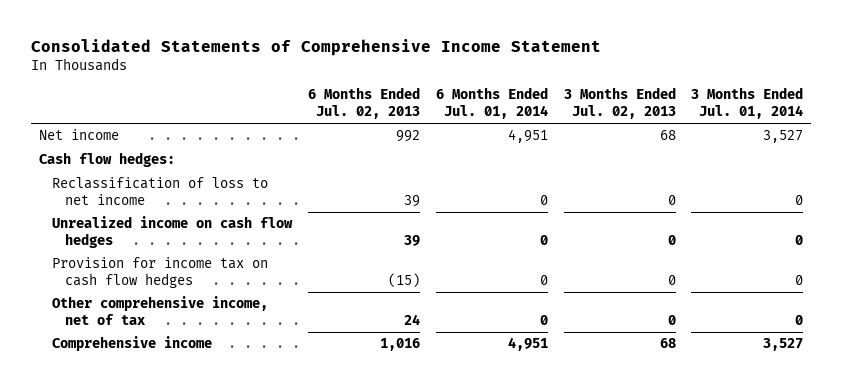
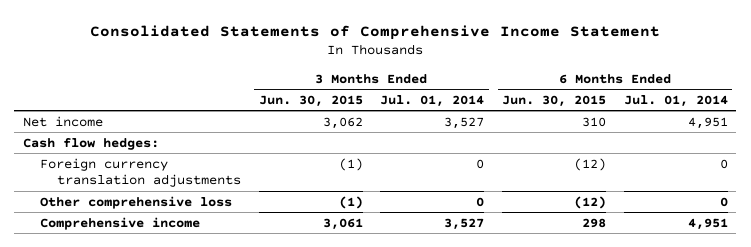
- | 6 Months Ended Jul. 02, 2013 | 6 Months Ended Jul. 01, 2014 | 3 Months Ended Jul. 02, 2013 | 3 Months Ended Jul. 01, 2014
+ | 3 Months Ended Jun. 30, 2015 | 3 Months Ended Jul. 01, 2014 | 6 Months Ended Jun. 30, 2015 | 6 Months Ended Jul. 01, 2014
- Reclassification of loss to net income | 39 | 0 | 0 | 0
- Unrealized income on cash flow hedges | 39 | 0 | 0 | 0
- Provision for income tax on cash flow hedges | (15) | 0 | 0 | 0
- Other comprehensive income, net of tax | 24 | 0 | 0 | 0
+ Foreign currency translation adjustments | (1) | 0 | (12) | 0
+ Other comprehensive loss | (1) | 0 | (12) | 0

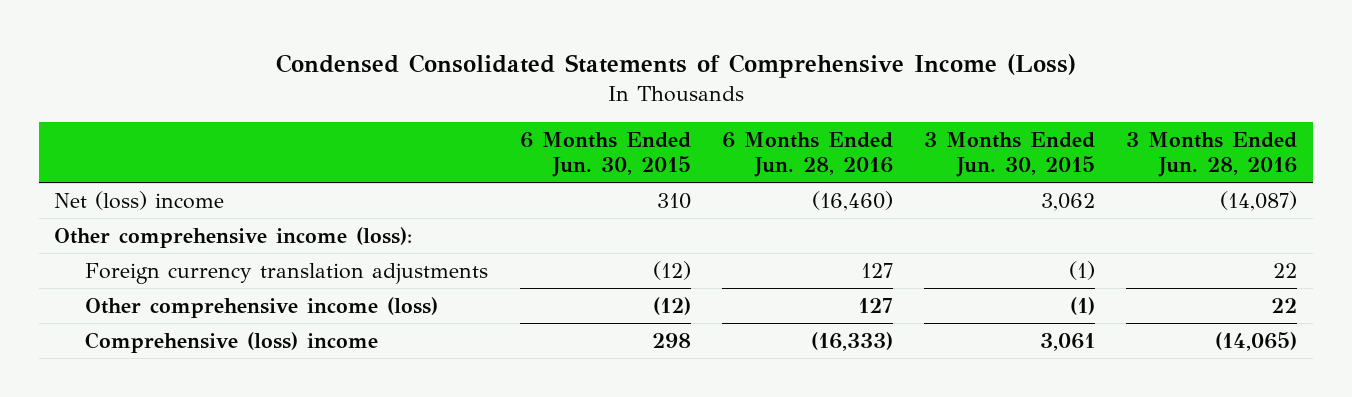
- Consolidated Statements of Comprehensive Income Statement
+ Condensed Consolidated Statements of Comprehensive Income (Loss)
- | 3 Months Ended Jun. 30, 2015 | 3 Months Ended Jul. 01, 2014 | 6 Months Ended Jun. 30, 2015 | 6 Months Ended Jul. 01, 2014
+ | 6 Months Ended Jun. 30, 2015 | 6 Months Ended Jun. 28, 2016 | 3 Months Ended Jun. 30, 2015 | 3 Months Ended Jun. 28, 2016
- Net income | 3,062 | 3,527 | 310 | 4,951
- Cash flow hedges:
+ Net (loss) income | 310 | (16,460) | 3,062 | (14,087)
+ Other comprehensive income (loss):
- Other comprehensive loss | (1) | 0 | (12) | 0
- Comprehensive income | 3,061 | 3,527 | 298 | 4,951
+ Other comprehensive income (loss) | (12) | 127 | (1) | 22
+ Comprehensive (loss) income | 298 | (16,333) | 3,061 | (14,065)

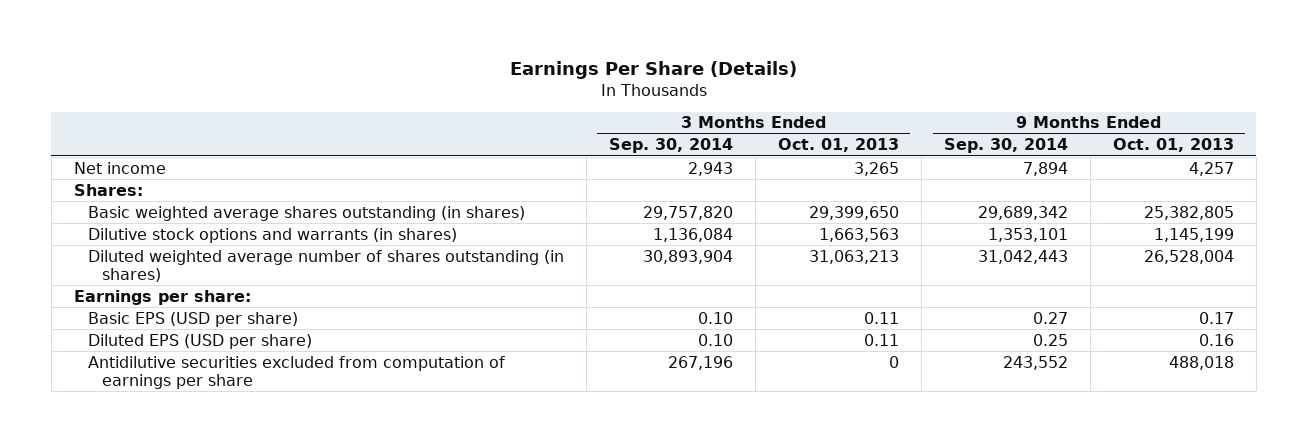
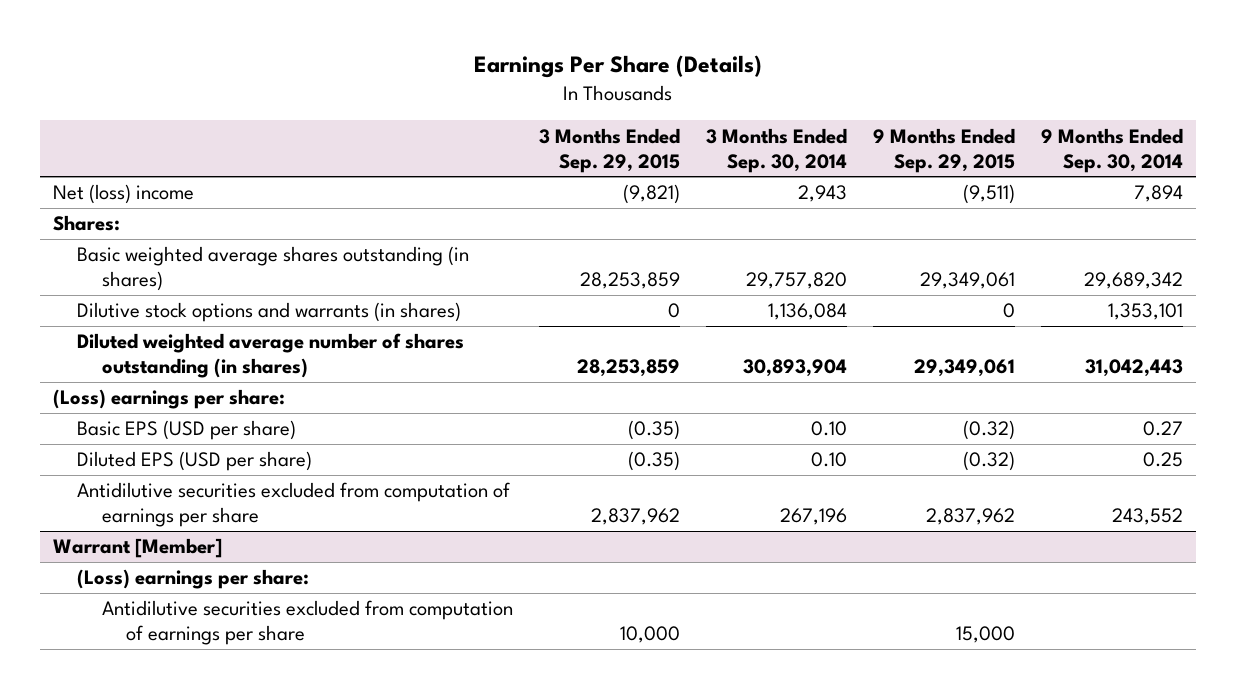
- | 3 Months Ended Sep. 30, 2014 | 3 Months Ended Oct. 01, 2013 | 9 Months Ended Sep. 30, 2014 | 9 Months Ended Oct. 01, 2013
+ | 3 Months Ended Sep. 29, 2015 | 3 Months Ended Sep. 30, 2014 | 9 Months Ended Sep. 29, 2015 | 9 Months Ended Sep. 30, 2014
- Net income | 2,943 | 3,265 | 7,894 | 4,257
+ Net (loss) income | (9,821) | 2,943 | (9,511) | 7,894
- Earnings per share:
+ (Loss) earnings per share:
+ Warrant [Member]
+ (Loss) earnings per share:
+ Antidilutive securities excluded from computation of earnings per share | 10,000 | | 15,000 |

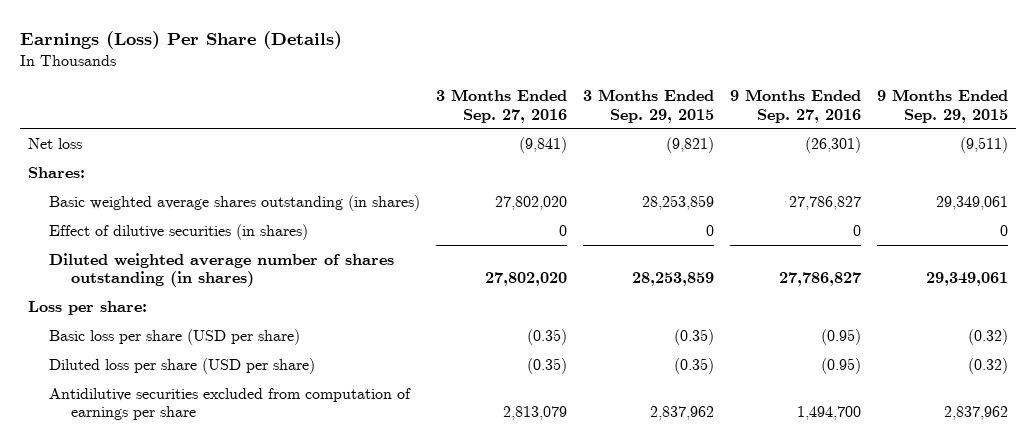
- Earnings Per Share (Details)
+ Earnings (Loss) Per Share (Details)
- | 3 Months Ended Sep. 29, 2015 | 3 Months Ended Sep. 30, 2014 | 9 Months Ended Sep. 29, 2015 | 9 Months Ended Sep. 30, 2014
+ | 3 Months Ended Sep. 27, 2016 | 3 Months Ended Sep. 29, 2015 | 9 Months Ended Sep. 27, 2016 | 9 Months Ended Sep. 29, 2015
- Net (loss) income | (9,821) | 2,943 | (9,511) | 7,894
+ Net loss | (9,841) | (9,821) | (26,301) | (9,511)
- Dilutive stock options and warrants (in shares) | 0 | 1,136,084 | 0 | 1,353,101
+ Effect of dilutive securities (in shares) | 0 | 0 | 0 | 0
- (Loss) earnings per share:
- Basic EPS (USD per share) | (0.35) | 0.10 | (0.32) | 0.27
- Diluted EPS (USD per share) | (0.35) | 0.10 | (0.32) | 0.25
+ Loss per share:
+ Basic loss per share (USD per share) | (0.35) | (0.35) | (0.95) | (0.32)
+ Diluted loss per share (USD per share) | (0.35) | (0.35) | (0.95) | (0.32)
- Warrant [Member]
- (Loss) earnings per share:
- Antidilutive securities excluded from computation of earnings per share | 10,000 | | 15,000 |

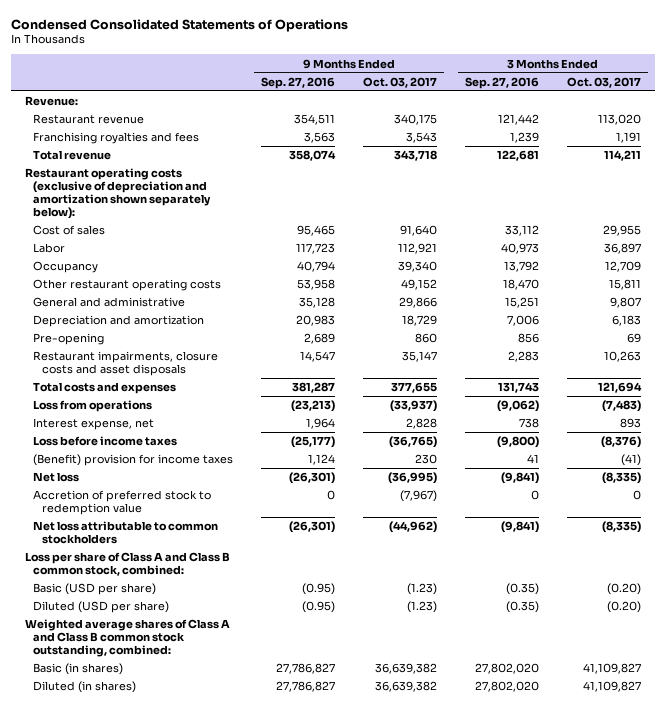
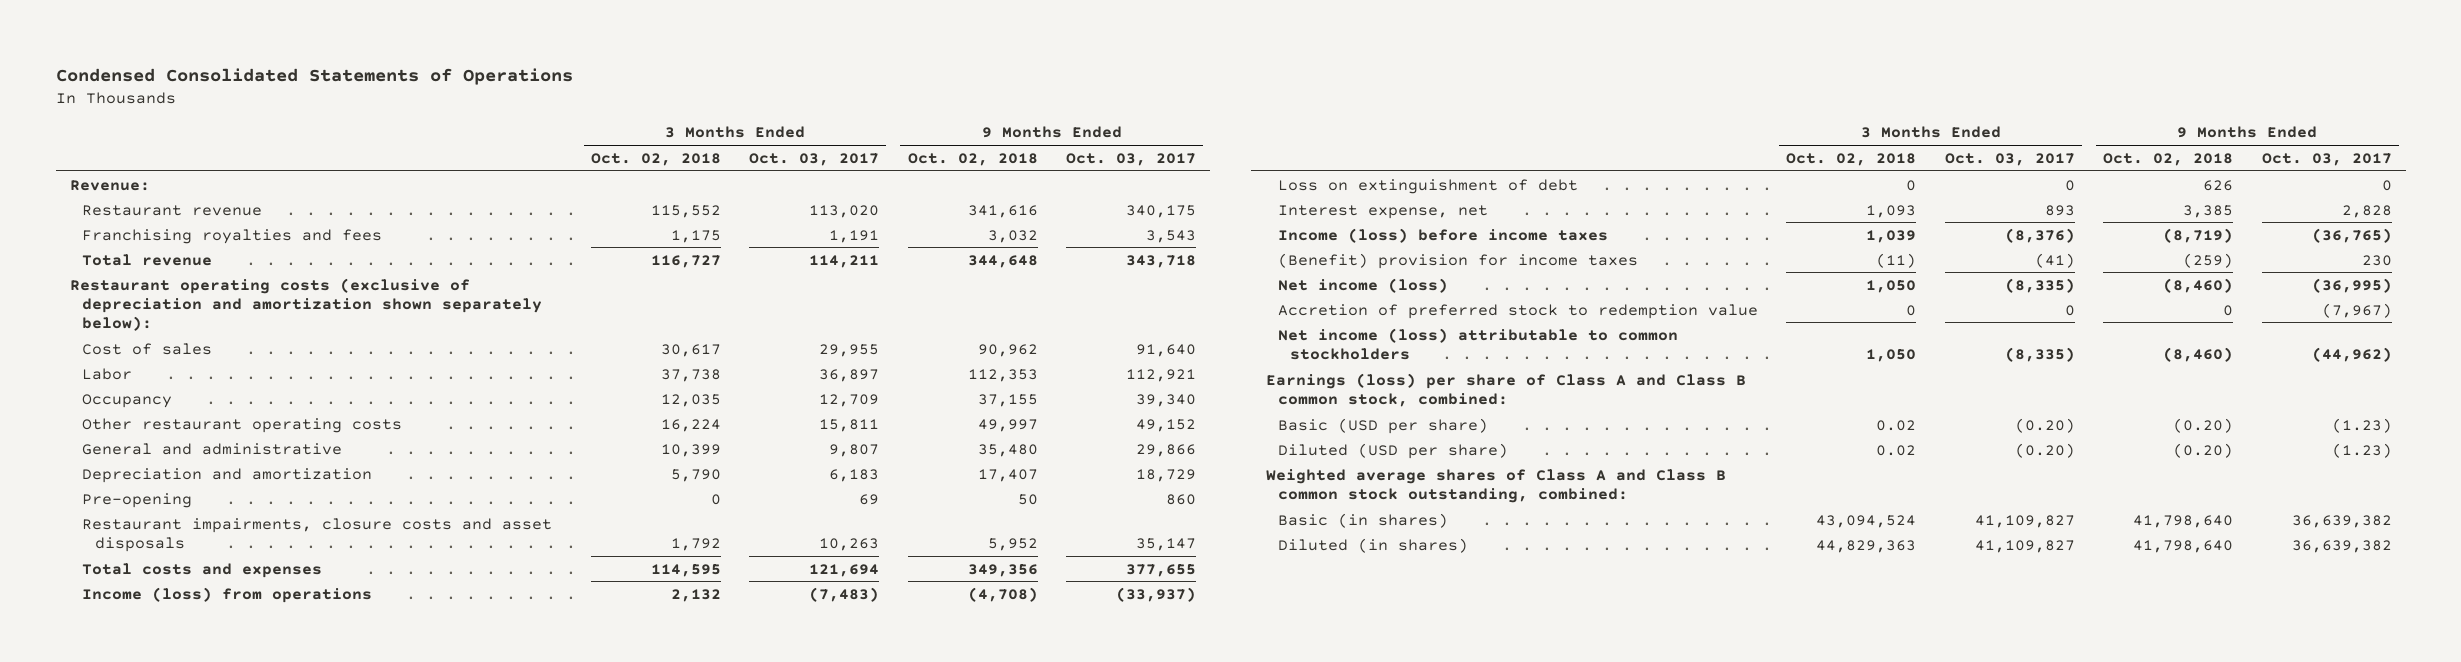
- | 9 Months Ended Sep. 27, 2016 | 9 Months Ended Oct. 03, 2017 | 3 Months Ended Sep. 27, 2016 | 3 Months Ended Oct. 03, 2017
+ | 3 Months Ended Oct. 02, 2018 | 3 Months Ended Oct. 03, 2017 | 9 Months Ended Oct. 02, 2018 | 9 Months Ended Oct. 03, 2017
- Loss from operations | (23,213) | (33,937) | (9,062) | (7,483)
+ Income (loss) from operations | 2,132 | (7,483) | (4,708) | (33,937)
+ Loss on extinguishment of debt | 0 | 0 | 626 | 0
- Loss before income taxes | (25,177) | (36,765) | (9,800) | (8,376)
+ Income (loss) before income taxes | 1,039 | (8,376) | (8,719) | (36,765)
- Net loss | (26,301) | (36,995) | (9,841) | (8,335)
+ Net income (loss) | 1,050 | (8,335) | (8,460) | (36,995)
- Net loss attributable to common stockholders | (26,301) | (44,962) | (9,841) | (8,335)
- Loss per share of Class A and Class B common stock, combined:
+ Net income (loss) attributable to common stockholders | 1,050 | (8,335) | (8,460) | (44,962)
+ Earnings (loss) per share of Class A and Class B common stock, combined:

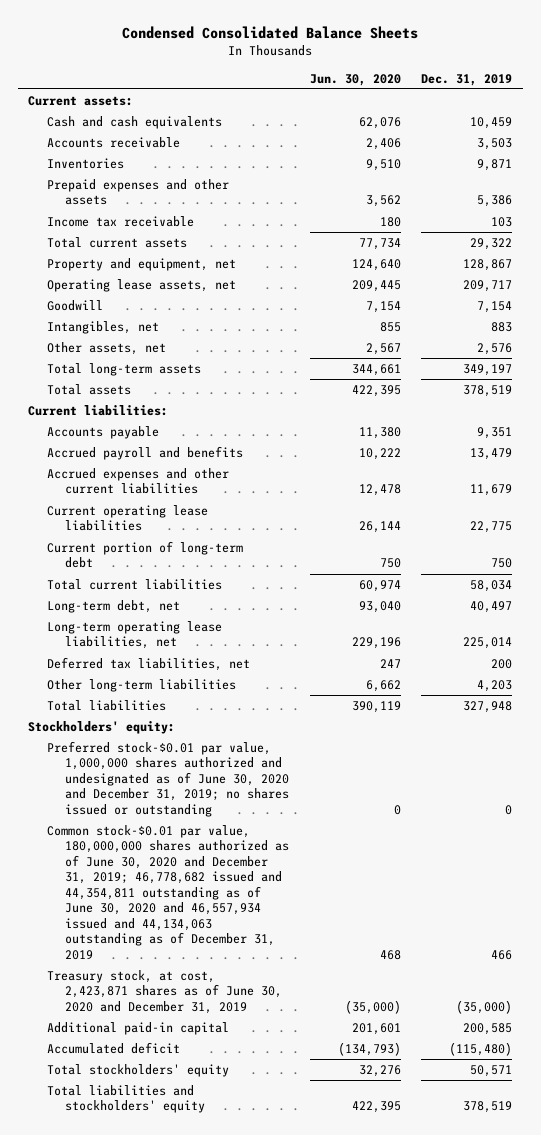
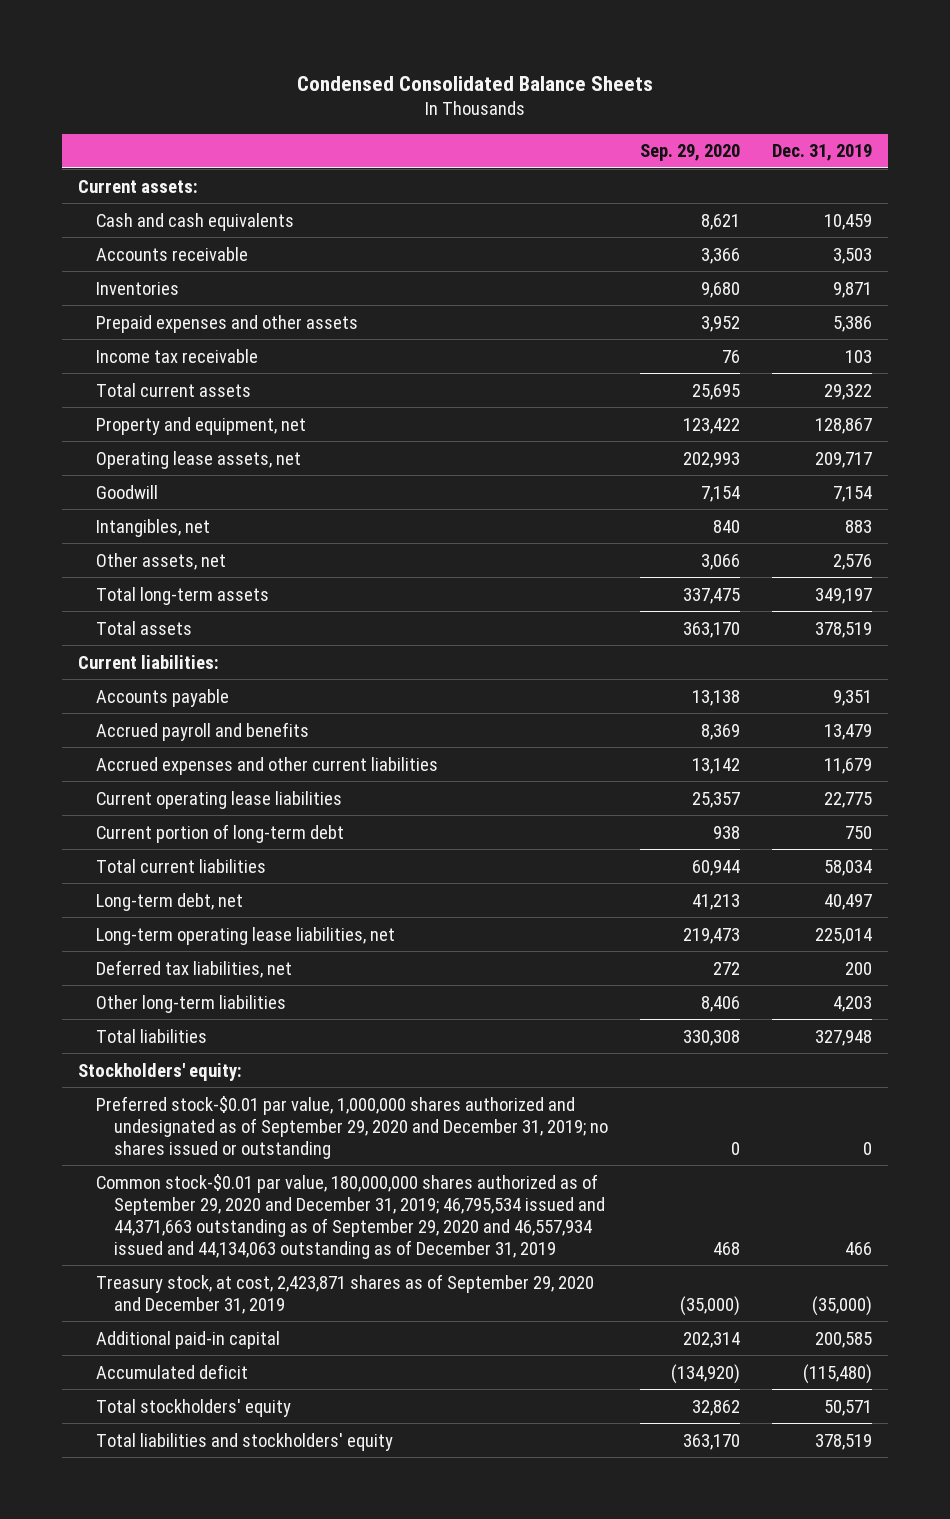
- | Jun. 30, 2020 | Dec. 31, 2019
+ | Sep. 29, 2020 | Dec. 31, 2019
- Preferred stock-$0.01 par value, 1,000,000 shares authorized and undesignated as of June 30, 2020 and December 31, 2019; no shares issued or outstanding | 0 | 0
- Common stock-$0.01 par value, 180,000,000 shares authorized as of June 30, 2020 and December 31, 2019; 46,778,682 issued and 44,354,811 outstanding as of June 30, 2020 and 46,557,934 issued and 44,134,063 outstanding as of December 31, 2019 | 468 | 466
- Treasury stock, at cost, 2,423,871 shares as of June 30, 2020 and December 31, 2019 | (35,000) | (35,000)
+ Preferred stock-$0.01 par value, 1,000,000 shares authorized and undesignated as of September 29, 2020 and December 31, 2019; no shares issued or outstanding | 0 | 0
+ Common stock-$0.01 par value, 180,000,000 shares authorized as of September 29, 2020 and December 31, 2019; 46,795,534 issued and 44,371,663 outstanding as of September 29, 2020 and 46,557,934 issued and 44,134,063 outstanding as of December 31, 2019 | 468 | 466
+ Treasury stock, at cost, 2,423,871 shares as of September 29, 2020 and December 31, 2019 | (35,000) | (35,000)

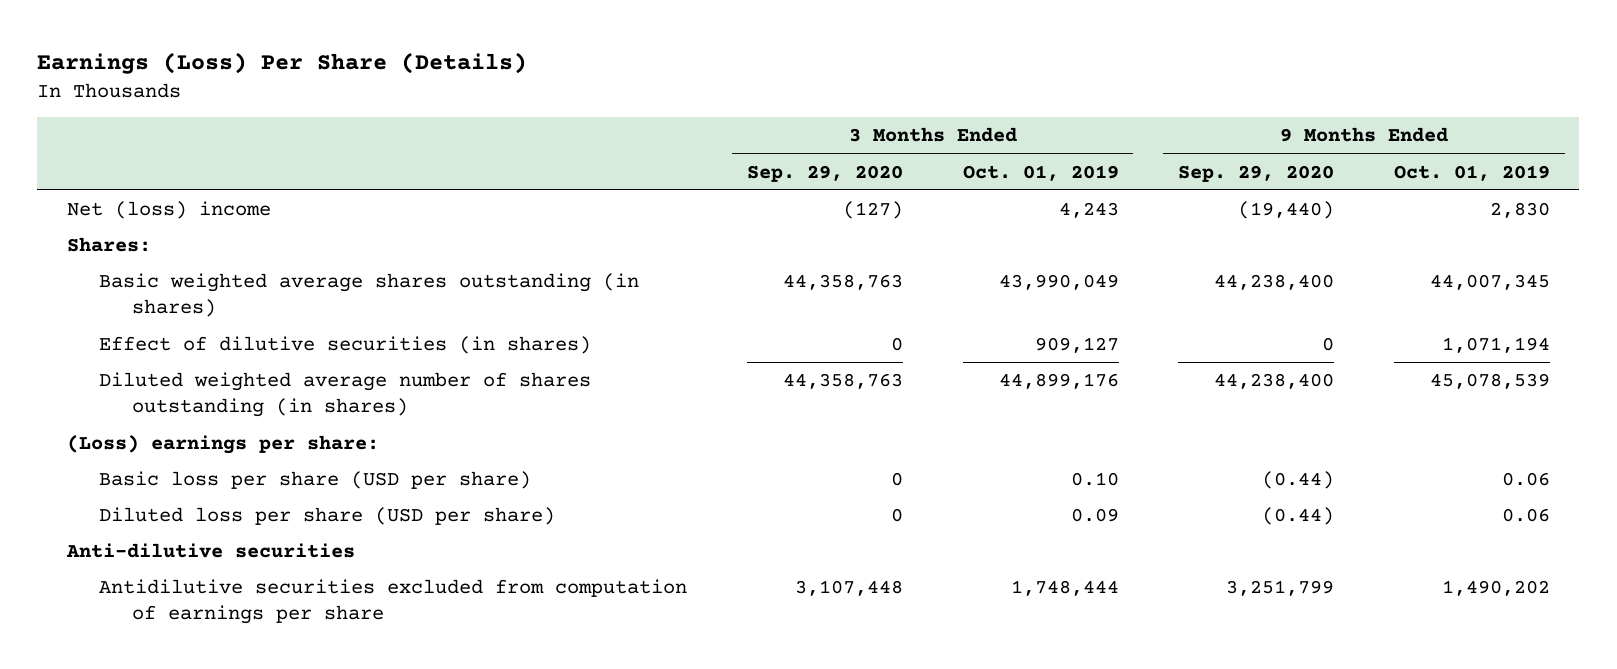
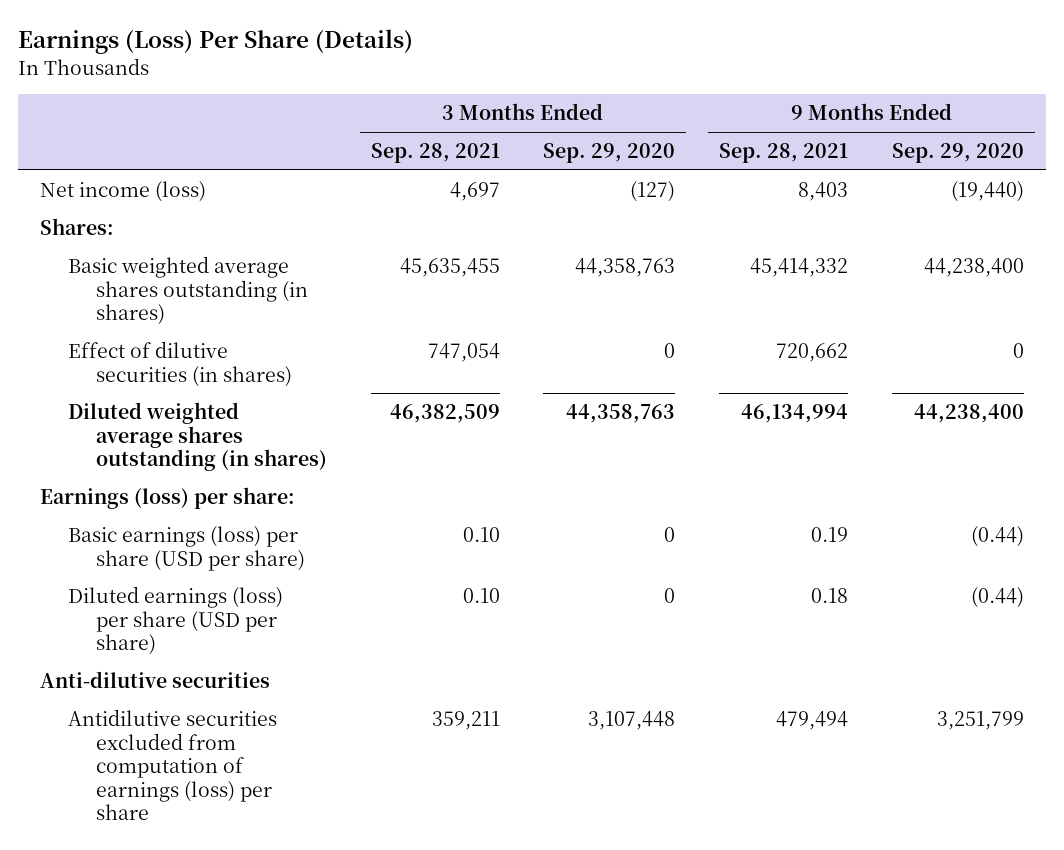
- | 3 Months Ended Sep. 29, 2020 | 3 Months Ended Oct. 01, 2019 | 9 Months Ended Sep. 29, 2020 | 9 Months Ended Oct. 01, 2019
+ | 3 Months Ended Sep. 28, 2021 | 3 Months Ended Sep. 29, 2020 | 9 Months Ended Sep. 28, 2021 | 9 Months Ended Sep. 29, 2020
- Net (loss) income | (127) | 4,243 | (19,440) | 2,830
+ Net income (loss) | 4,697 | (127) | 8,403 | (19,440)
- Diluted weighted average number of shares outstanding (in shares) | 44,358,763 | 44,899,176 | 44,238,400 | 45,078,539
- (Loss) earnings per share:
- Basic loss per share (USD per share) | 0 | 0.10 | (0.44) | 0.06
- Diluted loss per share (USD per share) | 0 | 0.09 | (0.44) | 0.06
+ Diluted weighted average shares outstanding (in shares) | 46,382,509 | 44,358,763 | 46,134,994 | 44,238,400
+ Earnings (loss) per share:
+ Basic earnings (loss) per share (USD per share) | 0.10 | 0 | 0.19 | (0.44)
+ Diluted earnings (loss) per share (USD per share) | 0.10 | 0 | 0.18 | (0.44)
- Antidilutive securities excluded from computation of earnings per share | 3,107,448 | 1,748,444 | 3,251,799 | 1,490,202
+ Antidilutive securities excluded from computation of earnings (loss) per share | 359,211 | 3,107,448 | 479,494 | 3,251,799

